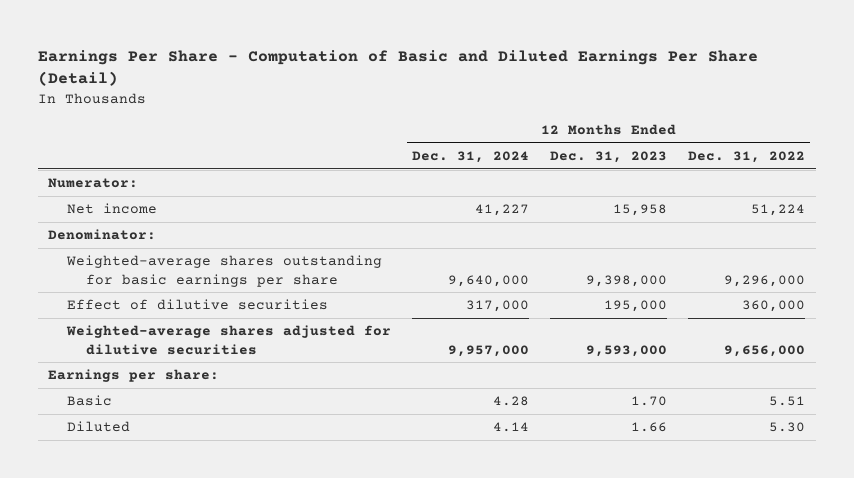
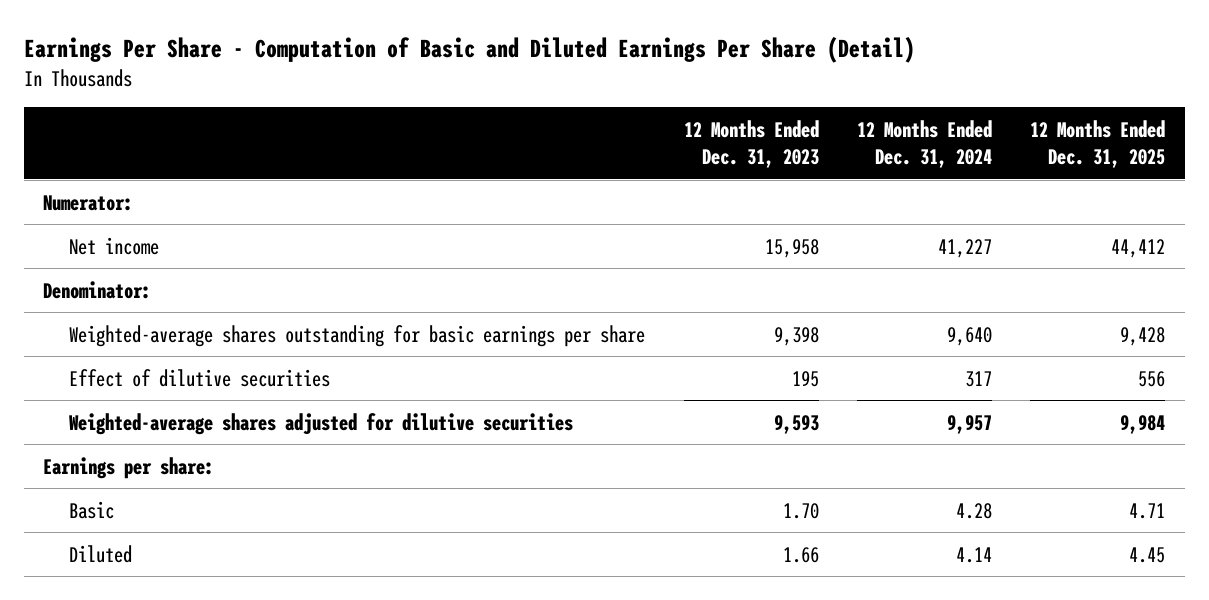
- | 12 Months Ended Dec. 31, 2024 | 12 Months Ended Dec. 31, 2023 | 12 Months Ended Dec. 31, 2022
+ | 12 Months Ended Dec. 31, 2023 | 12 Months Ended Dec. 31, 2024 | 12 Months Ended Dec. 31, 2025
- Weighted-average shares outstanding for basic earnings per share | 9,640,000 | 9,398,000 | 9,296,000
- Effect of dilutive securities | 317,000 | 195,000 | 360,000
- Weighted-average shares adjusted for dilutive securities | 9,957,000 | 9,593,000 | 9,656,000
+ Weighted-average shares outstanding for basic earnings per share | 9,398 | 9,640 | 9,428
+ Effect of dilutive securities | 195 | 317 | 556
+ Weighted-average shares adjusted for dilutive securities | 9,593 | 9,957 | 9,984

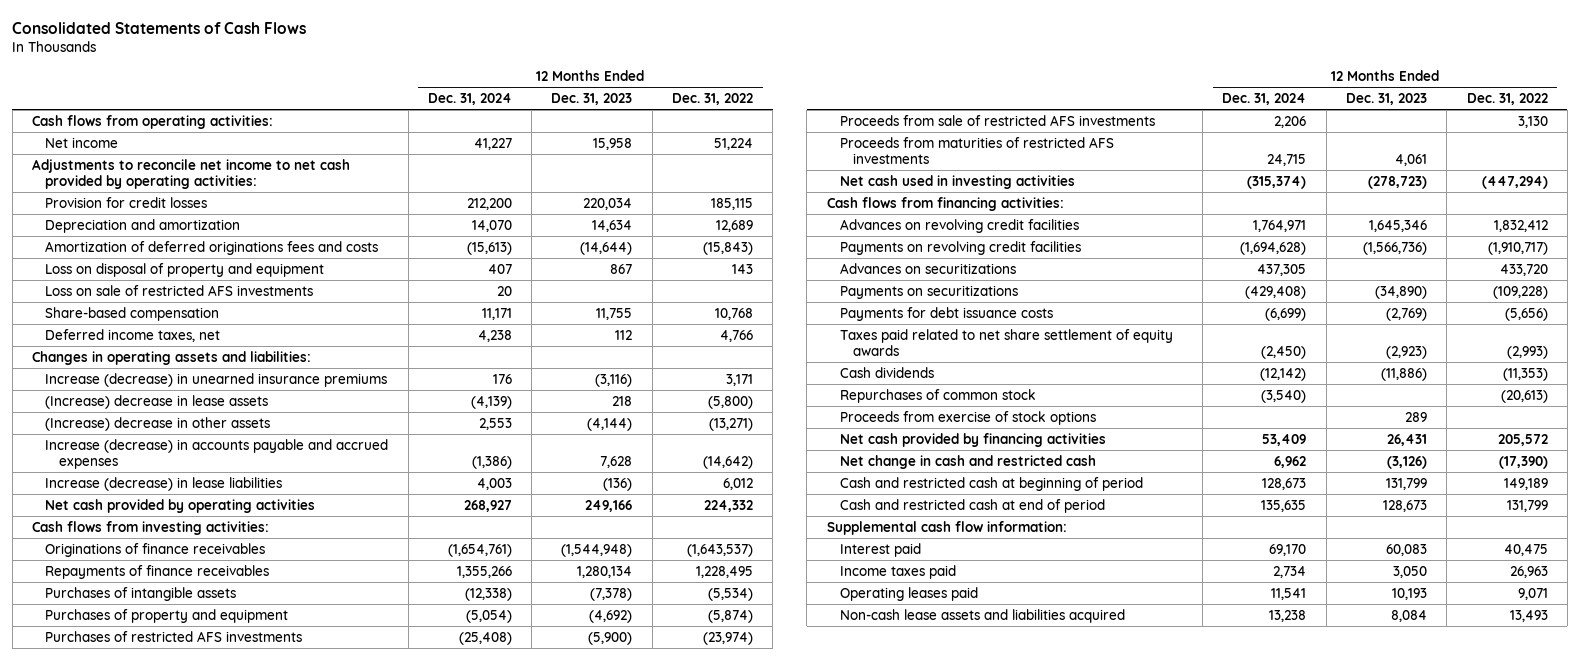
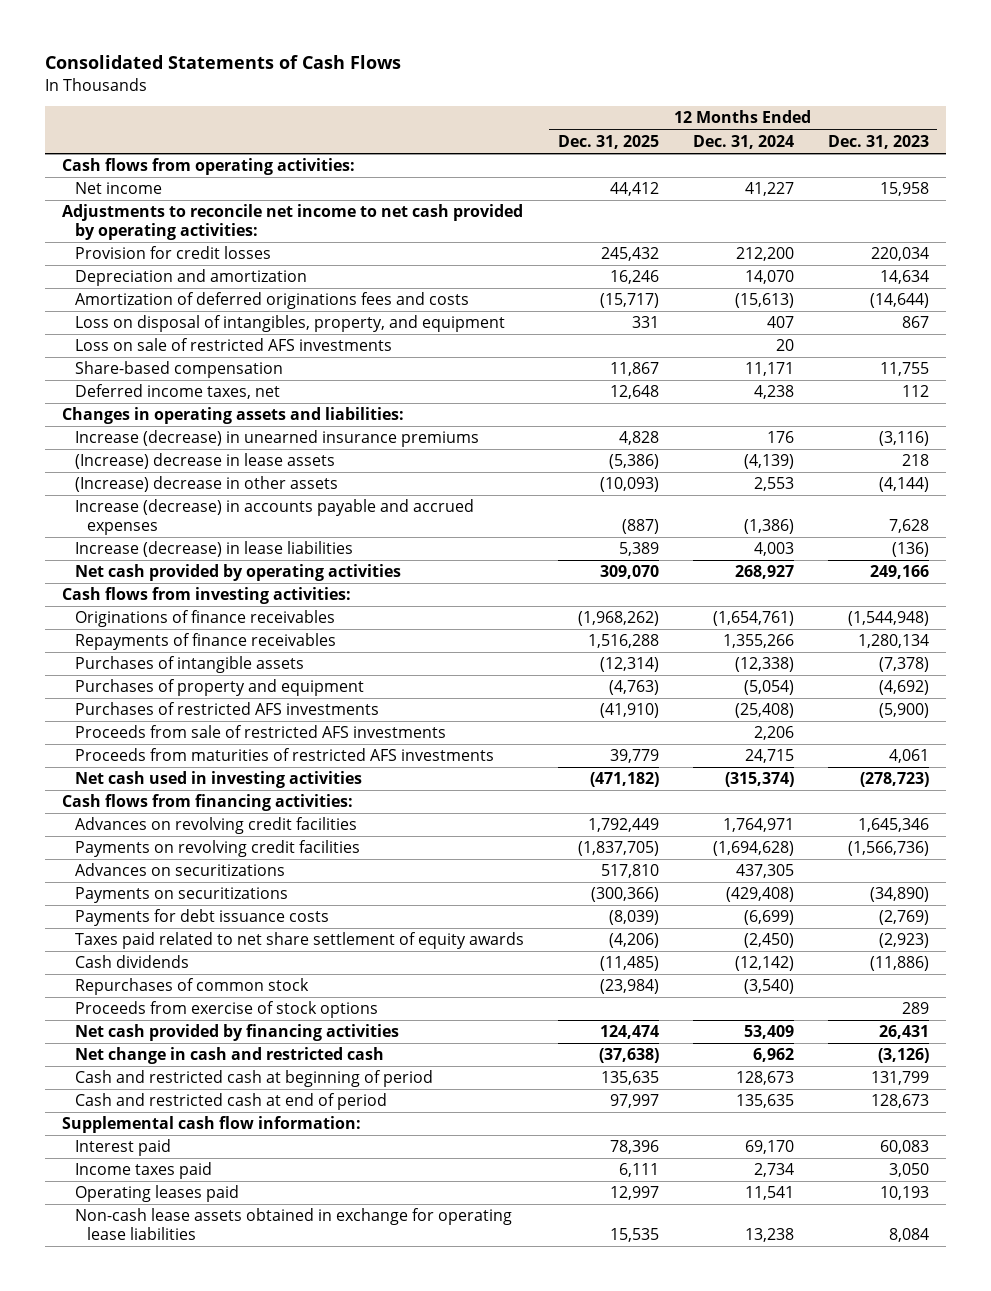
- | 12 Months Ended Dec. 31, 2024 | 12 Months Ended Dec. 31, 2023 | 12 Months Ended Dec. 31, 2022
+ | 12 Months Ended Dec. 31, 2025 | 12 Months Ended Dec. 31, 2024 | 12 Months Ended Dec. 31, 2023
- Loss on disposal of property and equipment | 407 | 867 | 143
+ Loss on disposal of intangibles, property, and equipment | 331 | 407 | 867
- Non-cash lease assets and liabilities acquired | 13,238 | 8,084 | 13,493
+ Non-cash lease assets obtained in exchange for operating lease liabilities | 15,535 | 13,238 | 8,084

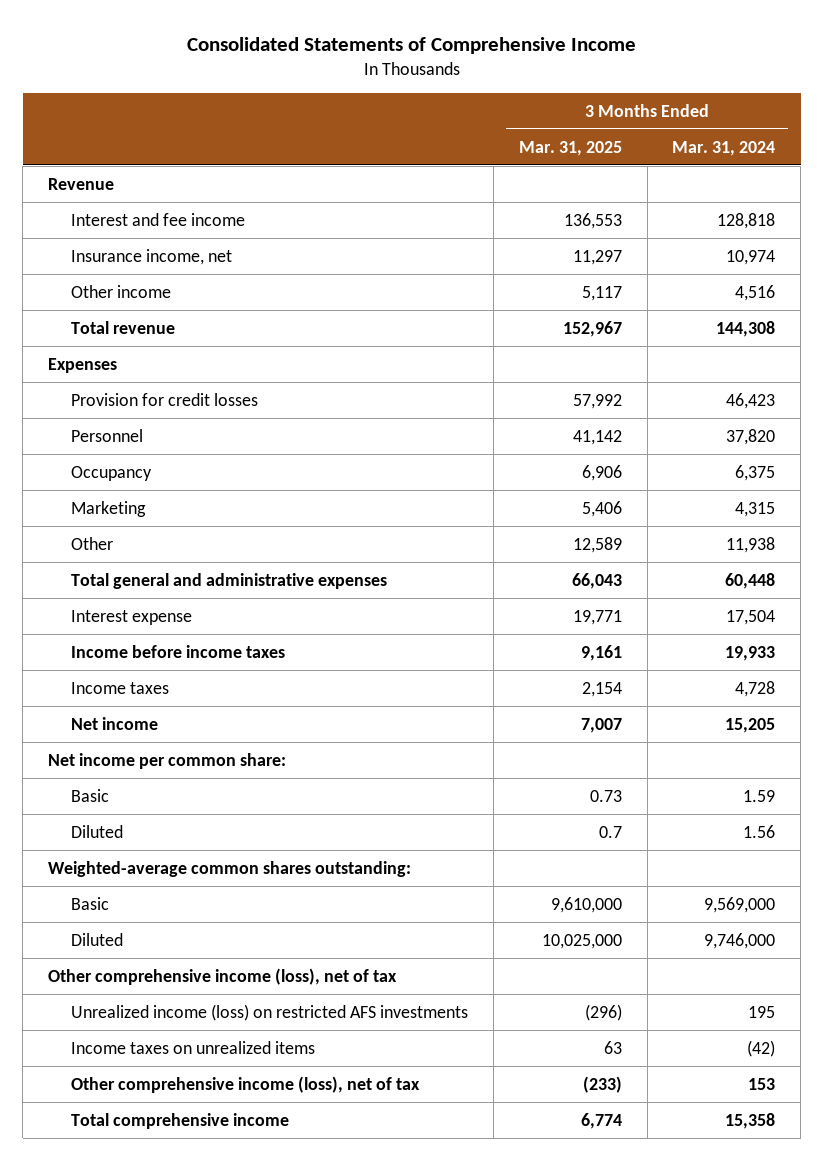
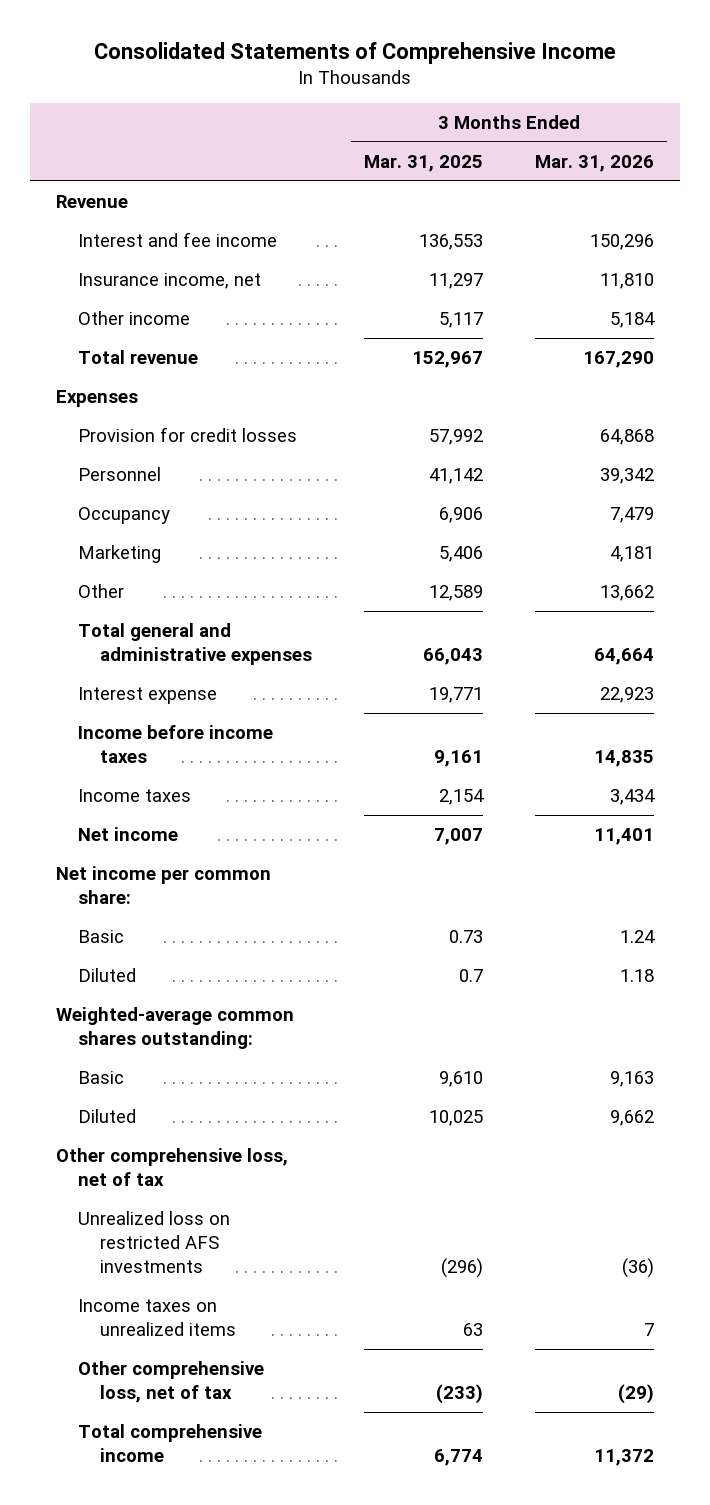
- | 3 Months Ended Mar. 31, 2025 | 3 Months Ended Mar. 31, 2024
+ | 3 Months Ended Mar. 31, 2025 | 3 Months Ended Mar. 31, 2026
- Basic | 9,610,000 | 9,569,000
- Diluted | 10,025,000 | 9,746,000
- Other comprehensive income (loss), net of tax
- Unrealized income (loss) on restricted AFS investments | (296) | 195
+ Basic | 9,610 | 9,163
+ Diluted | 10,025 | 9,662
+ Other comprehensive loss, net of tax
+ Unrealized loss on restricted AFS investments | (296) | (36)
- Other comprehensive income (loss), net of tax | (233) | 153
+ Other comprehensive loss, net of tax | (233) | (29)

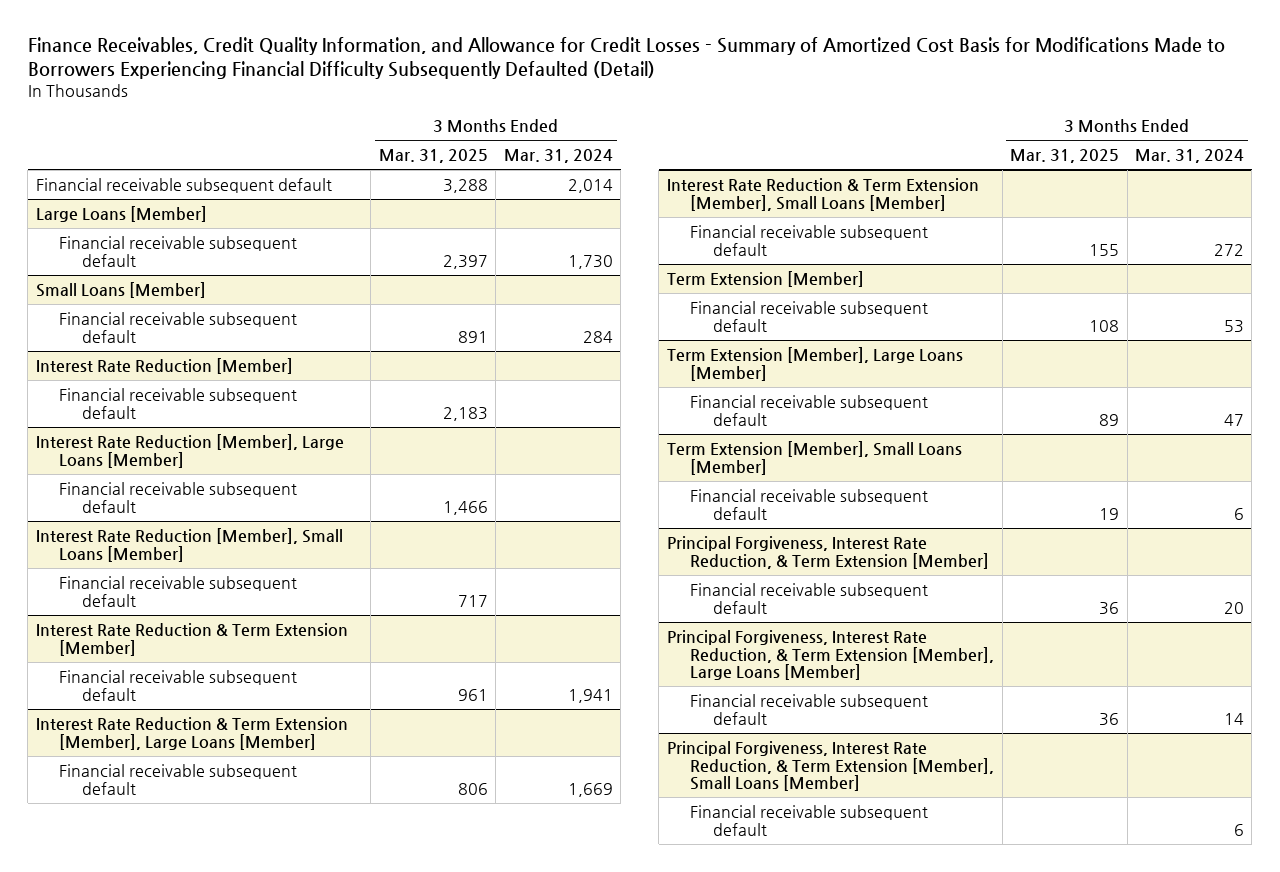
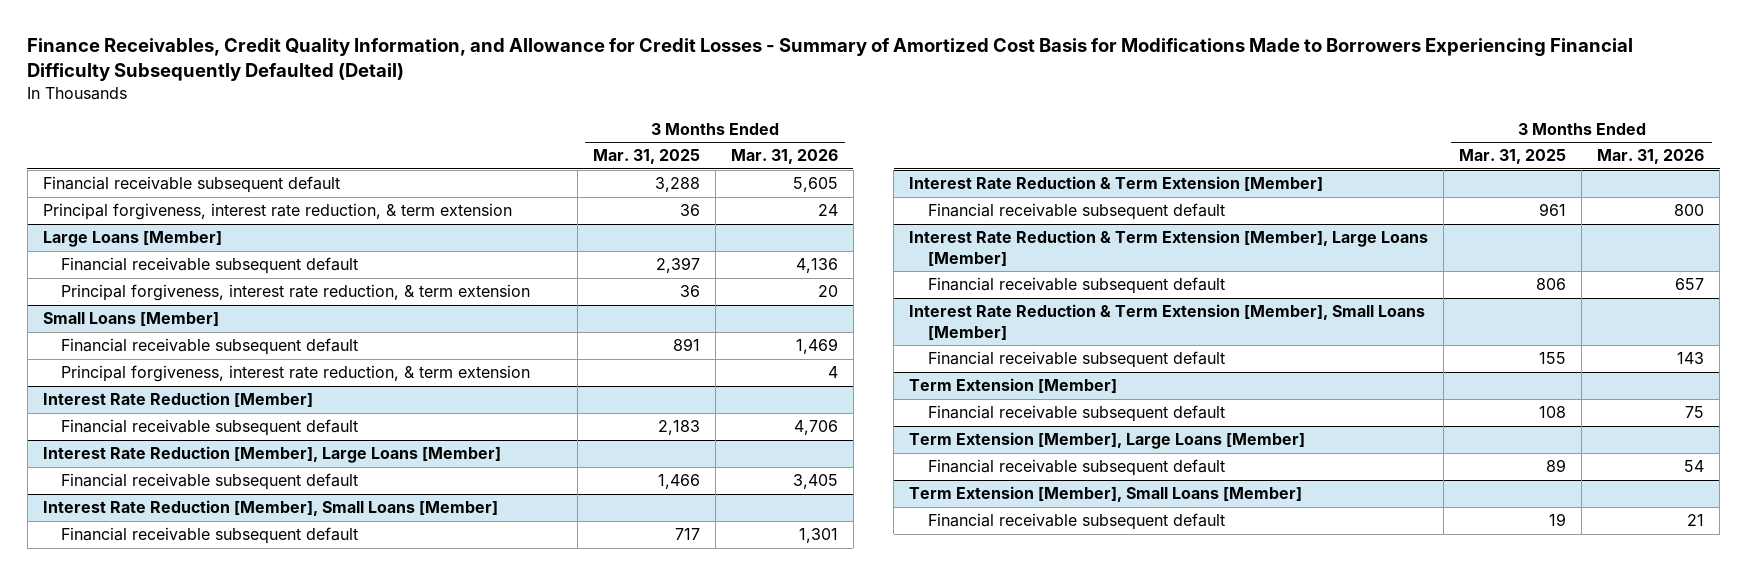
- | 3 Months Ended Mar. 31, 2025 | 3 Months Ended Mar. 31, 2024
+ | 3 Months Ended Mar. 31, 2025 | 3 Months Ended Mar. 31, 2026
+ Principal forgiveness, interest rate reduction, & term extension | 36 | 24
@ Large Loans [Member]
+ Principal forgiveness, interest rate reduction, & term extension | 36 | 20
@ Small Loans [Member]
+ Principal forgiveness, interest rate reduction, & term extension | | 4
- Principal Forgiveness, Interest Rate Reduction, & Term Extension [Member]
- Financial receivable subsequent default | 36 | 20
- Principal Forgiveness, Interest Rate Reduction, & Term Extension [Member], Large Loans [Member]
- Financial receivable subsequent default | 36 | 14
- Principal Forgiveness, Interest Rate Reduction, & Term Extension [Member], Small Loans [Member]
- Financial receivable subsequent default | | 6

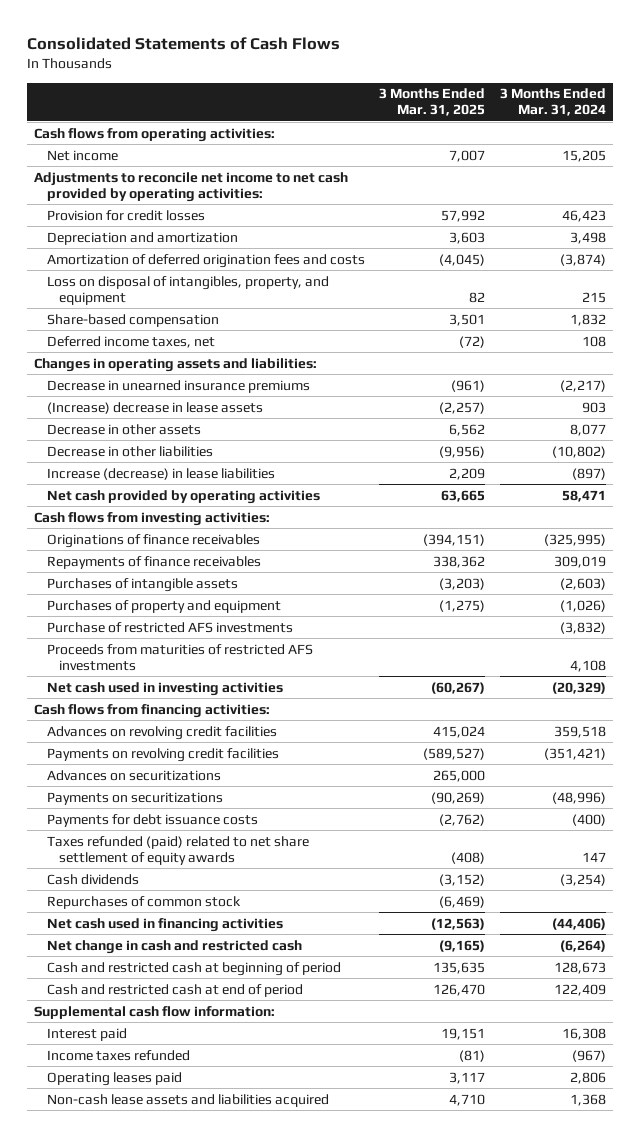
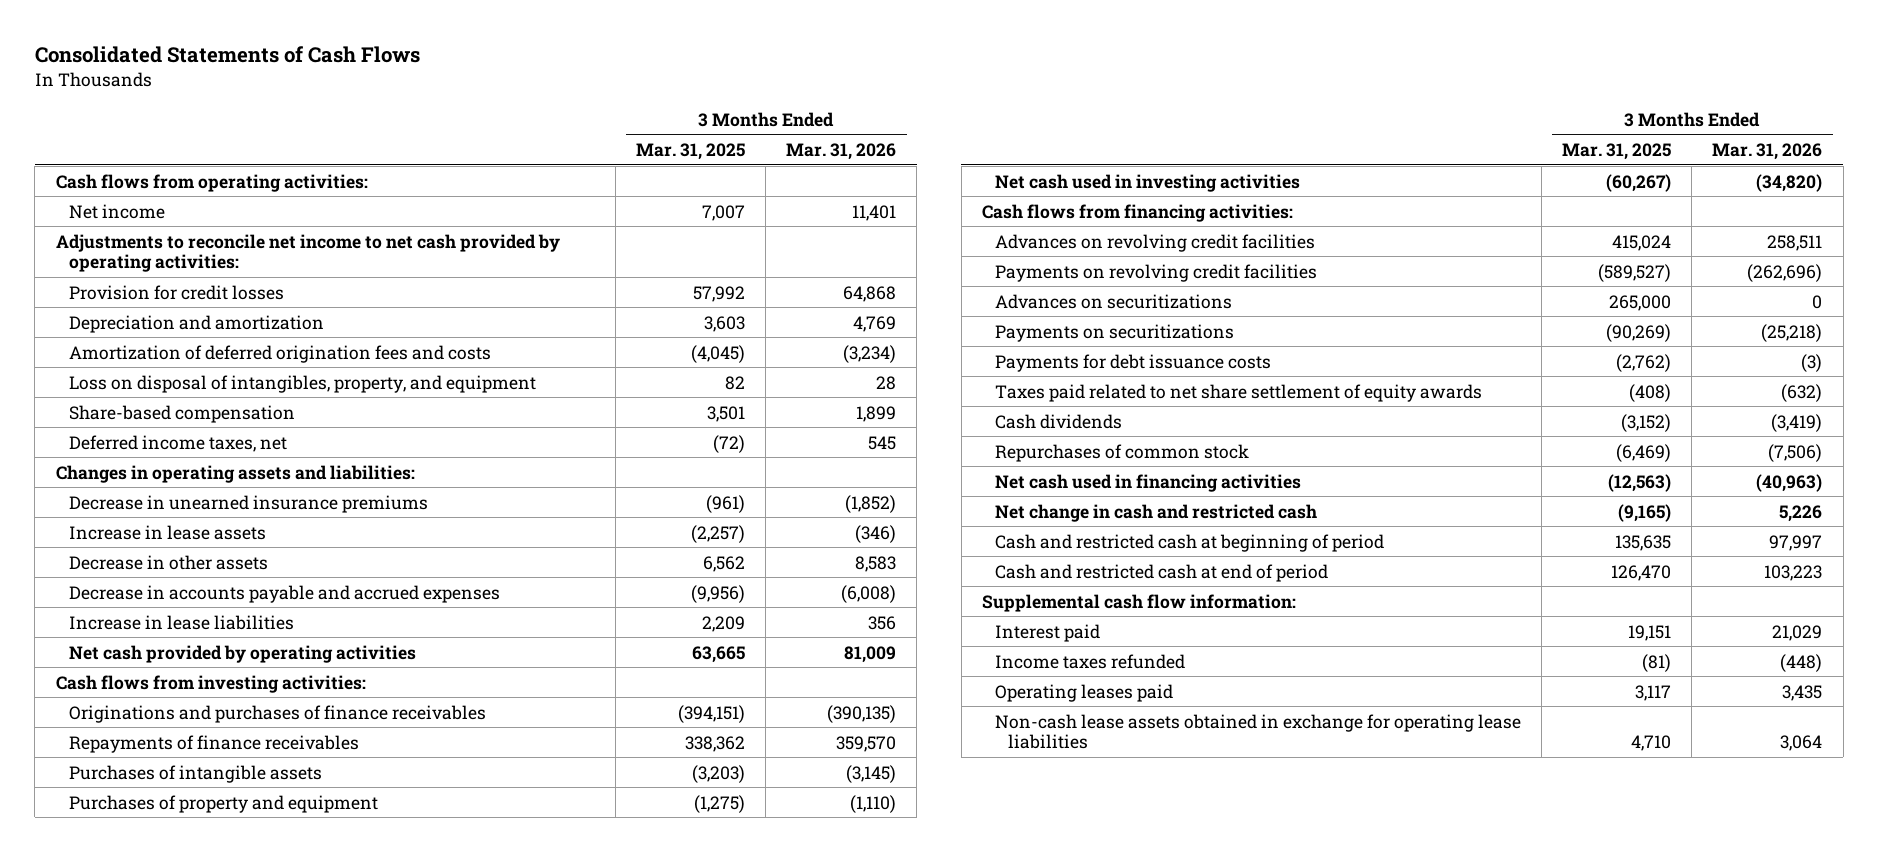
- | 3 Months Ended Mar. 31, 2025 | 3 Months Ended Mar. 31, 2024
+ | 3 Months Ended Mar. 31, 2025 | 3 Months Ended Mar. 31, 2026
- (Increase) decrease in lease assets | (2,257) | 903
+ Increase in lease assets | (2,257) | (346)
- Decrease in other liabilities | (9,956) | (10,802)
- Increase (decrease) in lease liabilities | 2,209 | (897)
+ Decrease in accounts payable and accrued expenses | (9,956) | (6,008)
+ Increase in lease liabilities | 2,209 | 356
- Originations of finance receivables | (394,151) | (325,995)
+ Originations and purchases of finance receivables | (394,151) | (390,135)
- Purchase of restricted AFS investments | | (3,832)
- Proceeds from maturities of restricted AFS investments | | 4,108
- Taxes refunded (paid) related to net share settlement of equity awards | (408) | 147
+ Taxes paid related to net share settlement of equity awards | (408) | (632)
- Non-cash lease assets and liabilities acquired | 4,710 | 1,368
+ Non-cash lease assets obtained in exchange for operating lease liabilities | 4,710 | 3,064

